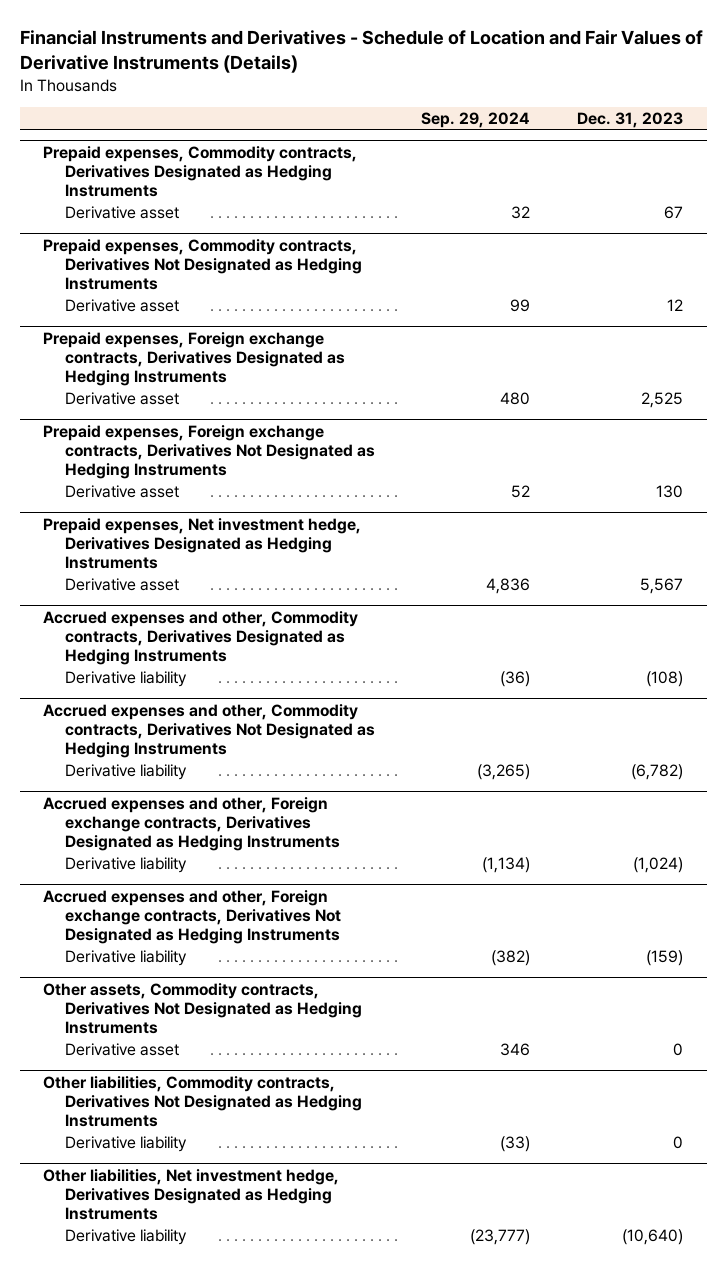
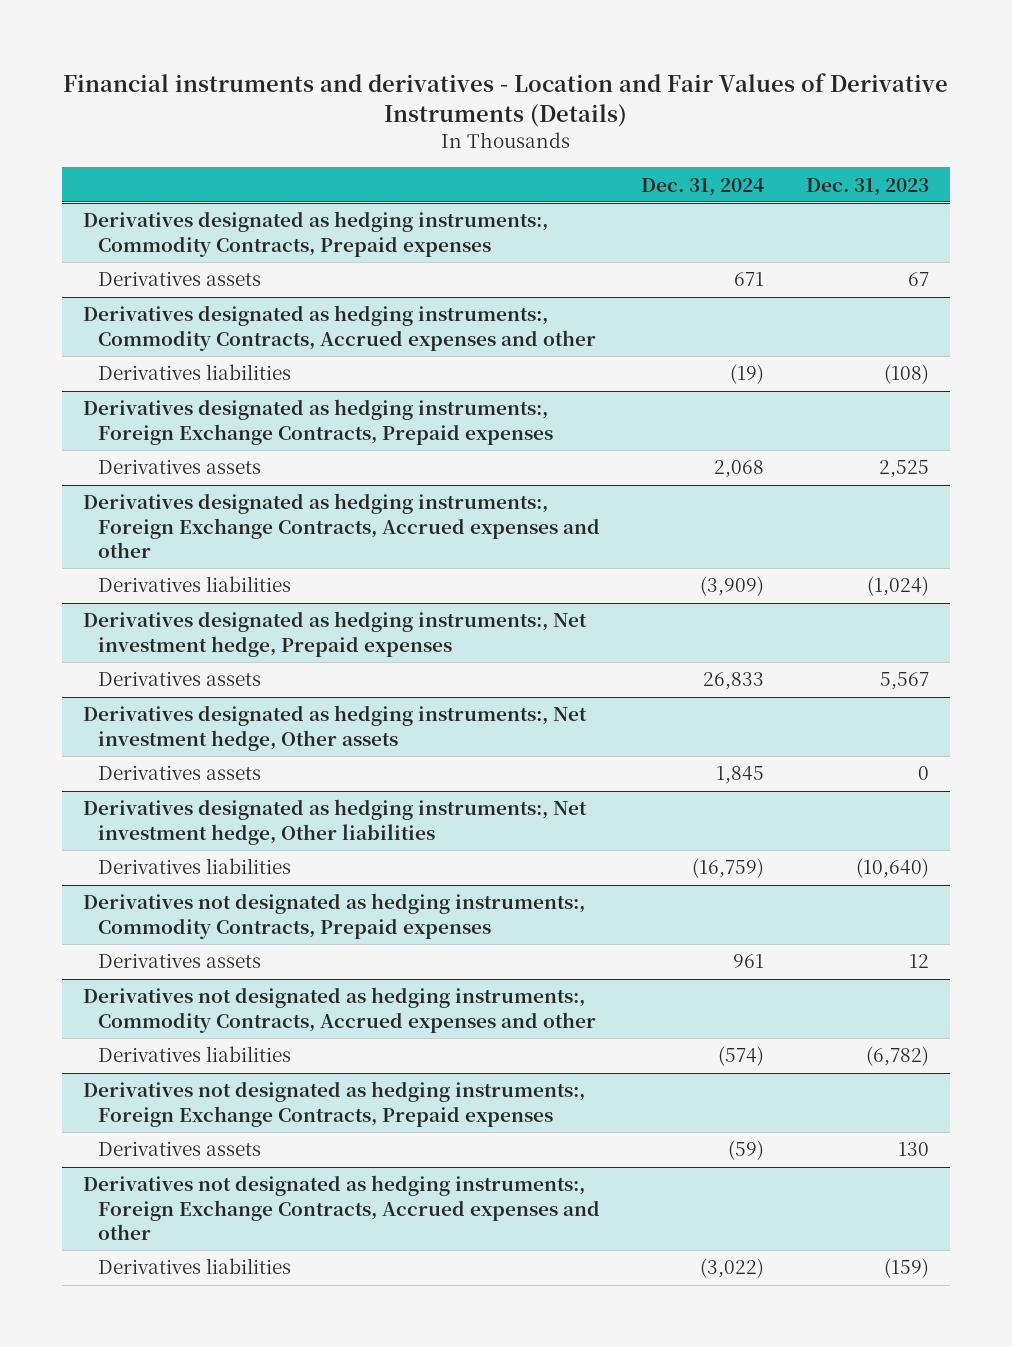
- Financial Instruments and Derivatives - Schedule of Location and Fair Values of Derivative Instruments (Details)
+ Financial instruments and derivatives - Location and Fair Values of Derivative Instruments (Details)
- | Sep. 29, 2024 | Dec. 31, 2023
+ | Dec. 31, 2024 | Dec. 31, 2023
- Prepaid expenses, Commodity contracts, Derivatives Designated as Hedging Instruments
- Derivative asset | 32 | 67
- Prepaid expenses, Commodity contracts, Derivatives Not Designated as Hedging Instruments
- Derivative asset | 99 | 12
- Prepaid expenses, Foreign exchange contracts, Derivatives Designated as Hedging Instruments
- Derivative asset | 480 | 2,525
- Prepaid expenses, Foreign exchange contracts, Derivatives Not Designated as Hedging Instruments
- Derivative asset | 52 | 130
- Prepaid expenses, Net investment hedge, Derivatives Designated as Hedging Instruments
- Derivative asset | 4,836 | 5,567
- Accrued expenses and other, Commodity contracts, Derivatives Designated as Hedging Instruments
- Derivative liability | (36) | (108)
- Accrued expenses and other, Commodity contracts, Derivatives Not Designated as Hedging Instruments
- Derivative liability | (3,265) | (6,782)
- Accrued expenses and other, Foreign exchange contracts, Derivatives Designated as Hedging Instruments
- Derivative liability | (1,134) | (1,024)
- Accrued expenses and other, Foreign exchange contracts, Derivatives Not Designated as Hedging Instruments
- Derivative liability | (382) | (159)
- Other assets, Commodity contracts, Derivatives Not Designated as Hedging Instruments
- Derivative asset | 346 | 0
- Other liabilities, Commodity contracts, Derivatives Not Designated as Hedging Instruments
- Derivative liability | (33) | 0
- Other liabilities, Net investment hedge, Derivatives Designated as Hedging Instruments
- Derivative liability | (23,777) | (10,640)
+ Derivatives designated as hedging instruments:, Commodity Contracts, Prepaid expenses
+ Derivatives assets | 671 | 67
+ Derivatives designated as hedging instruments:, Commodity Contracts, Accrued expenses and other
+ Derivatives liabilities | (19) | (108)
+ Derivatives designated as hedging instruments:, Foreign Exchange Contracts, Prepaid expenses
+ Derivatives assets | 2,068 | 2,525
+ Derivatives designated as hedging instruments:, Foreign Exchange Contracts, Accrued expenses and other
+ Derivatives liabilities | (3,909) | (1,024)
+ Derivatives designated as hedging instruments:, Net investment hedge, Prepaid expenses
+ Derivatives assets | 26,833 | 5,567
+ Derivatives designated as hedging instruments:, Net investment hedge, Other assets
+ Derivatives assets | 1,845 | 0
+ Derivatives designated as hedging instruments:, Net investment hedge, Other liabilities
+ Derivatives liabilities | (16,759) | (10,640)
+ Derivatives not designated as hedging instruments:, Commodity Contracts, Prepaid expenses
+ Derivatives assets | 961 | 12
+ Derivatives not designated as hedging instruments:, Commodity Contracts, Accrued expenses and other
+ Derivatives liabilities | (574) | (6,782)
+ Derivatives not designated as hedging instruments:, Foreign Exchange Contracts, Prepaid expenses
+ Derivatives assets | (59) | 130
+ Derivatives not designated as hedging instruments:, Foreign Exchange Contracts, Accrued expenses and other
+ Derivatives liabilities | (3,022) | (159)

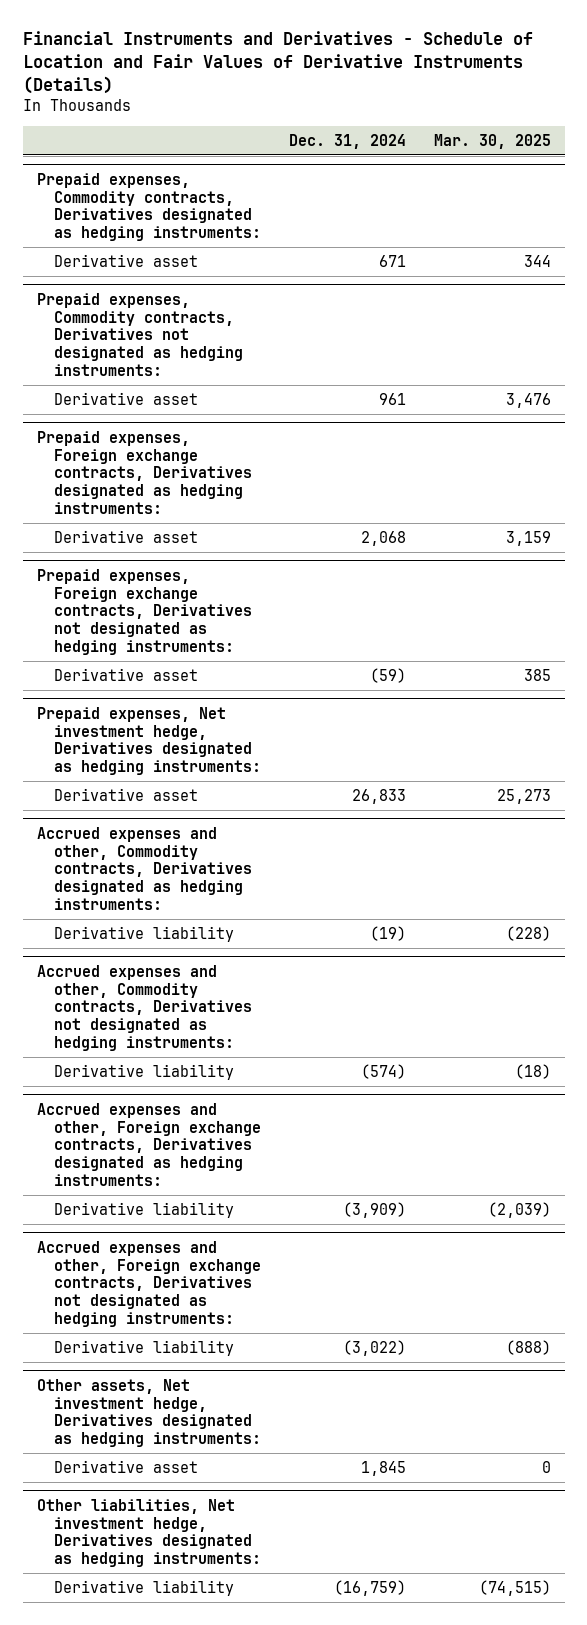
- Financial instruments and derivatives - Location and Fair Values of Derivative Instruments (Details)
+ Financial Instruments and Derivatives - Schedule of Location and Fair Values of Derivative Instruments (Details)
- | Dec. 31, 2024 | Dec. 31, 2023
+ | Dec. 31, 2024 | Mar. 30, 2025
- Derivatives designated as hedging instruments:, Commodity Contracts, Prepaid expenses
- Derivatives assets | 671 | 67
- Derivatives designated as hedging instruments:, Commodity Contracts, Accrued expenses and other
- Derivatives liabilities | (19) | (108)
- Derivatives designated as hedging instruments:, Foreign Exchange Contracts, Prepaid expenses
- Derivatives assets | 2,068 | 2,525
- Derivatives designated as hedging instruments:, Foreign Exchange Contracts, Accrued expenses and other
- Derivatives liabilities | (3,909) | (1,024)
- Derivatives designated as hedging instruments:, Net investment hedge, Prepaid expenses
- Derivatives assets | 26,833 | 5,567
- Derivatives designated as hedging instruments:, Net investment hedge, Other assets
- Derivatives assets | 1,845 | 0
- Derivatives designated as hedging instruments:, Net investment hedge, Other liabilities
- Derivatives liabilities | (16,759) | (10,640)
- Derivatives not designated as hedging instruments:, Commodity Contracts, Prepaid expenses
- Derivatives assets | 961 | 12
- Derivatives not designated as hedging instruments:, Commodity Contracts, Accrued expenses and other
- Derivatives liabilities | (574) | (6,782)
- Derivatives not designated as hedging instruments:, Foreign Exchange Contracts, Prepaid expenses
- Derivatives assets | (59) | 130
- Derivatives not designated as hedging instruments:, Foreign Exchange Contracts, Accrued expenses and other
- Derivatives liabilities | (3,022) | (159)
+ Prepaid expenses, Commodity contracts, Derivatives designated as hedging instruments:
+ Derivative asset | 671 | 344
+ Prepaid expenses, Commodity contracts, Derivatives not designated as hedging instruments:
+ Derivative asset | 961 | 3,476
+ Prepaid expenses, Foreign exchange contracts, Derivatives designated as hedging instruments:
+ Derivative asset | 2,068 | 3,159
+ Prepaid expenses, Foreign exchange contracts, Derivatives not designated as hedging instruments:
+ Derivative asset | (59) | 385
+ Prepaid expenses, Net investment hedge, Derivatives designated as hedging instruments:
+ Derivative asset | 26,833 | 25,273
+ Accrued expenses and other, Commodity contracts, Derivatives designated as hedging instruments:
+ Derivative liability | (19) | (228)
+ Accrued expenses and other, Commodity contracts, Derivatives not designated as hedging instruments:
+ Derivative liability | (574) | (18)
+ Accrued expenses and other, Foreign exchange contracts, Derivatives designated as hedging instruments:
+ Derivative liability | (3,909) | (2,039)
+ Accrued expenses and other, Foreign exchange contracts, Derivatives not designated as hedging instruments:
+ Derivative liability | (3,022) | (888)
+ Other assets, Net investment hedge, Derivatives designated as hedging instruments:
+ Derivative asset | 1,845 | 0
+ Other liabilities, Net investment hedge, Derivatives designated as hedging instruments:
+ Derivative liability | (16,759) | (74,515)

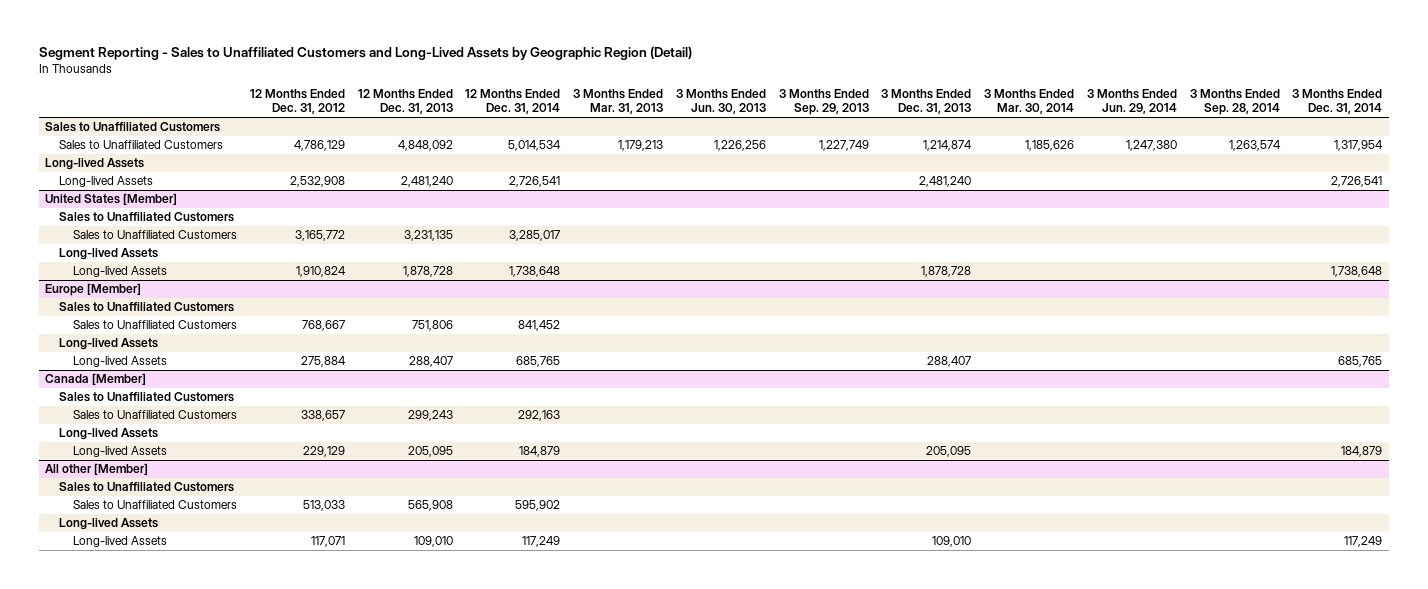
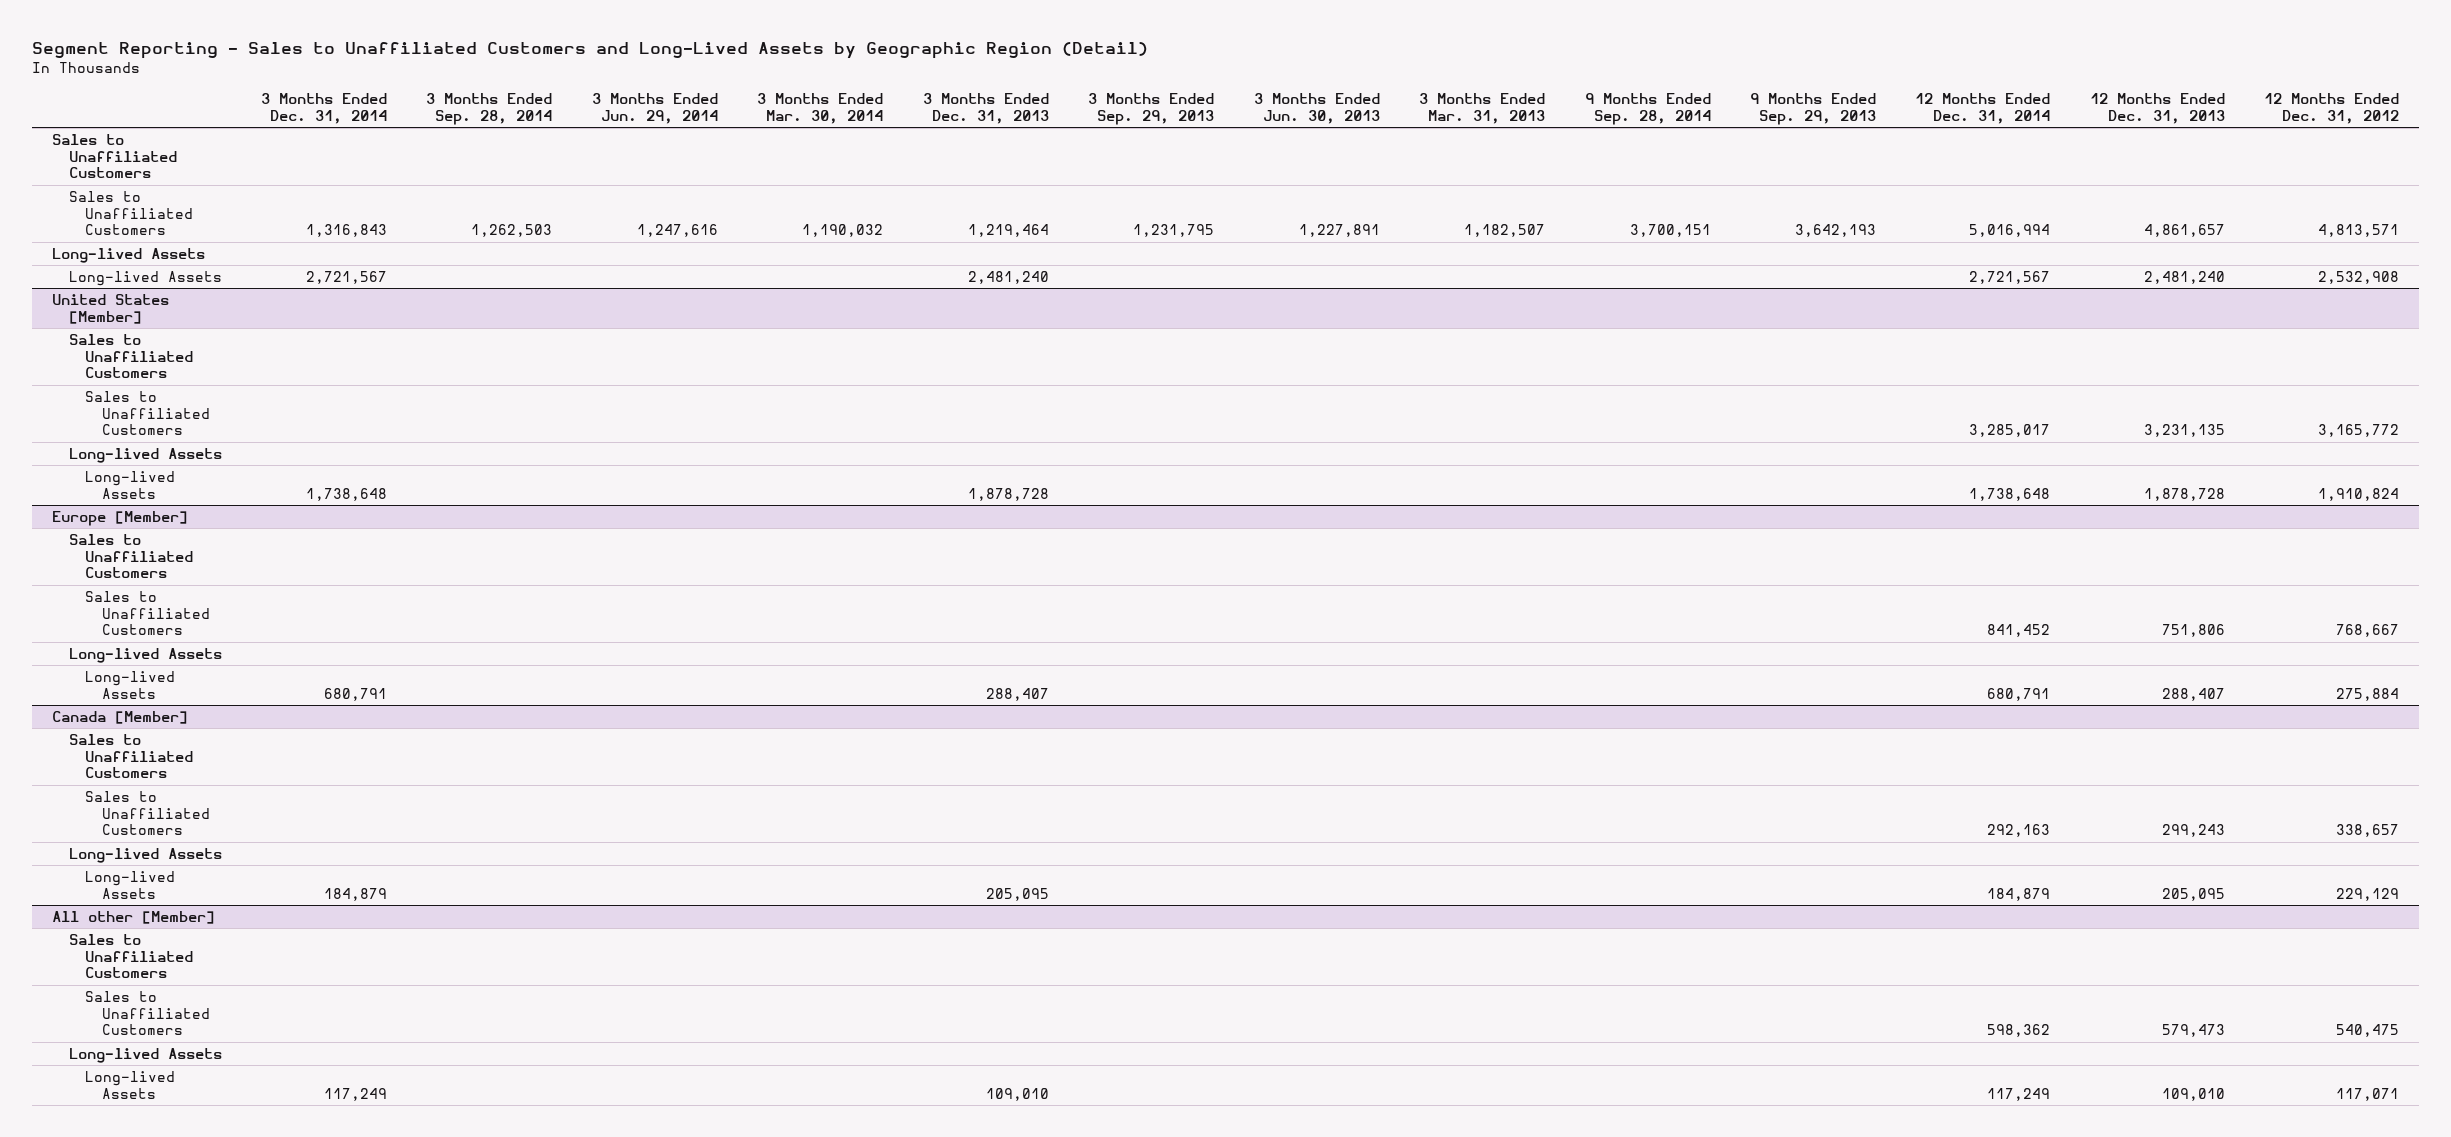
- | 12 Months Ended Dec. 31, 2012 | 12 Months Ended Dec. 31, 2013 | 12 Months Ended Dec. 31, 2014 | 3 Months Ended Mar. 31, 2013 | 3 Months Ended Jun. 30, 2013 | 3 Months Ended Sep. 29, 2013 | 3 Months Ended Dec. 31, 2013 | 3 Months Ended Mar. 30, 2014 | 3 Months Ended Jun. 29, 2014 | 3 Months Ended Sep. 28, 2014 | 3 Months Ended Dec. 31, 2014
+ | 3 Months Ended Dec. 31, 2014 | 3 Months Ended Sep. 28, 2014 | 3 Months Ended Jun. 29, 2014 | 3 Months Ended Mar. 30, 2014 | 3 Months Ended Dec. 31, 2013 | 3 Months Ended Sep. 29, 2013 | 3 Months Ended Jun. 30, 2013 | 3 Months Ended Mar. 31, 2013 | 9 Months Ended Sep. 28, 2014 | 9 Months Ended Sep. 29, 2013 | 12 Months Ended Dec. 31, 2014 | 12 Months Ended Dec. 31, 2013 | 12 Months Ended Dec. 31, 2012
- Sales to Unaffiliated Customers | 4,786,129 | 4,848,092 | 5,014,534 | 1,179,213 | 1,226,256 | 1,227,749 | 1,214,874 | 1,185,626 | 1,247,380 | 1,263,574 | 1,317,954
+ Sales to Unaffiliated Customers | 1,316,843 | 1,262,503 | 1,247,616 | 1,190,032 | 1,219,464 | 1,231,795 | 1,227,891 | 1,182,507 | 3,700,151 | 3,642,193 | 5,016,994 | 4,861,657 | 4,813,571
- Long-lived Assets | 2,532,908 | 2,481,240 | 2,726,541 | | | | 2,481,240 | | | | 2,726,541
+ Long-lived Assets | 2,721,567 | | | | 2,481,240 | | | | | | 2,721,567 | 2,481,240 | 2,532,908
@ Europe [Member]
- Long-lived Assets | 275,884 | 288,407 | 685,765 | | | | 288,407 | | | | 685,765
+ Long-lived Assets | 680,791 | | | | 288,407 | | | | | | 680,791 | 288,407 | 275,884
@ All other [Member]
- Sales to Unaffiliated Customers | 513,033 | 565,908 | 595,902 | | | | | | | |
+ Sales to Unaffiliated Customers | | | | | | | | | | | 598,362 | 579,473 | 540,475

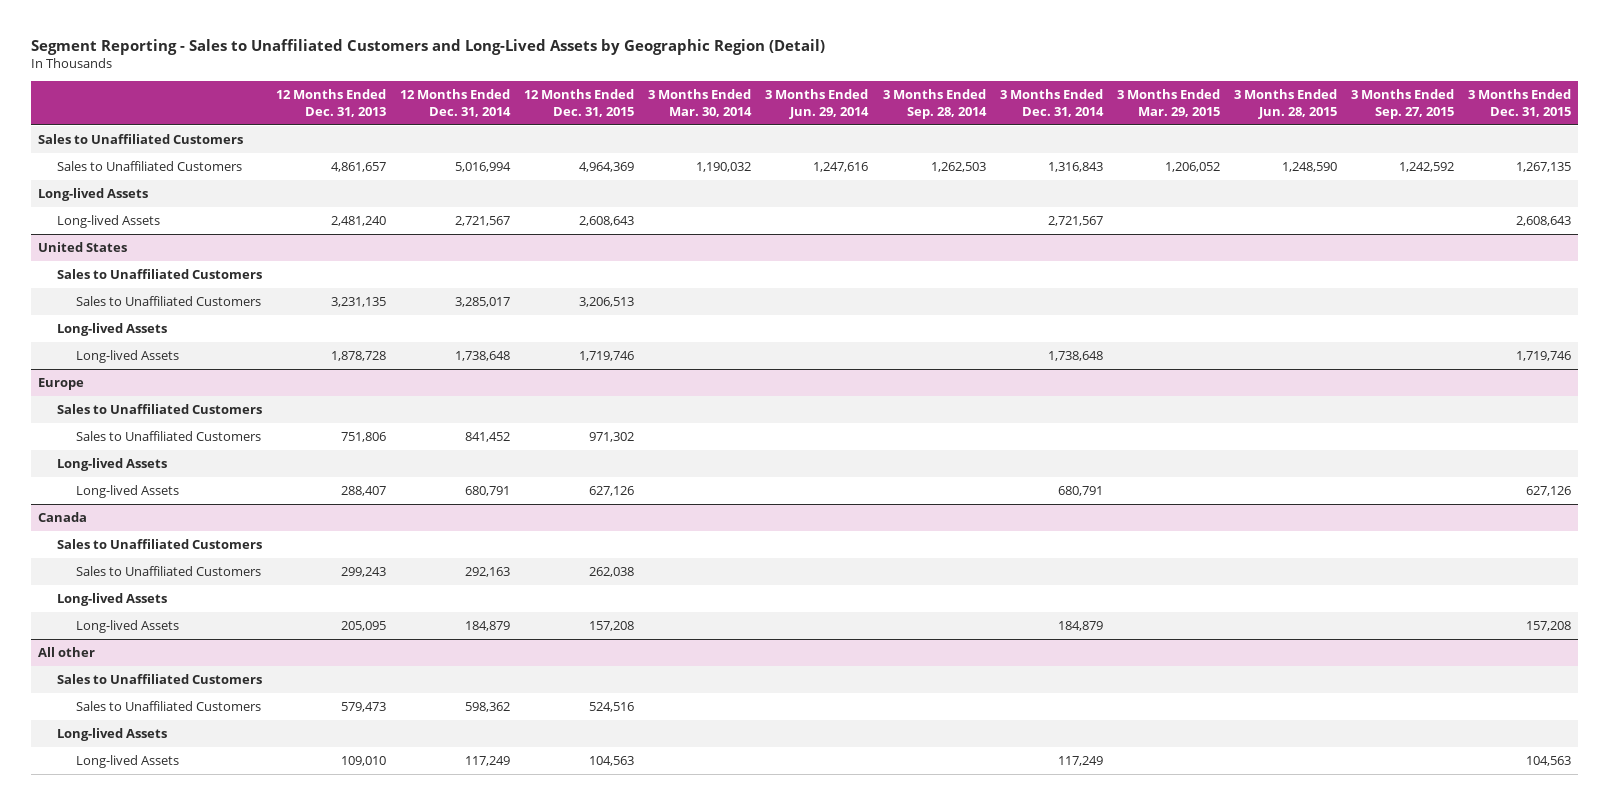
- | 3 Months Ended Dec. 31, 2014 | 3 Months Ended Sep. 28, 2014 | 3 Months Ended Jun. 29, 2014 | 3 Months Ended Mar. 30, 2014 | 3 Months Ended Dec. 31, 2013 | 3 Months Ended Sep. 29, 2013 | 3 Months Ended Jun. 30, 2013 | 3 Months Ended Mar. 31, 2013 | 9 Months Ended Sep. 28, 2014 | 9 Months Ended Sep. 29, 2013 | 12 Months Ended Dec. 31, 2014 | 12 Months Ended Dec. 31, 2013 | 12 Months Ended Dec. 31, 2012
+ | 12 Months Ended Dec. 31, 2013 | 12 Months Ended Dec. 31, 2014 | 12 Months Ended Dec. 31, 2015 | 3 Months Ended Mar. 30, 2014 | 3 Months Ended Jun. 29, 2014 | 3 Months Ended Sep. 28, 2014 | 3 Months Ended Dec. 31, 2014 | 3 Months Ended Mar. 29, 2015 | 3 Months Ended Jun. 28, 2015 | 3 Months Ended Sep. 27, 2015 | 3 Months Ended Dec. 31, 2015
- United States [Member]
+ United States
- Europe [Member]
+ Europe
- Canada [Member]
+ Canada
- All other [Member]
+ All other

